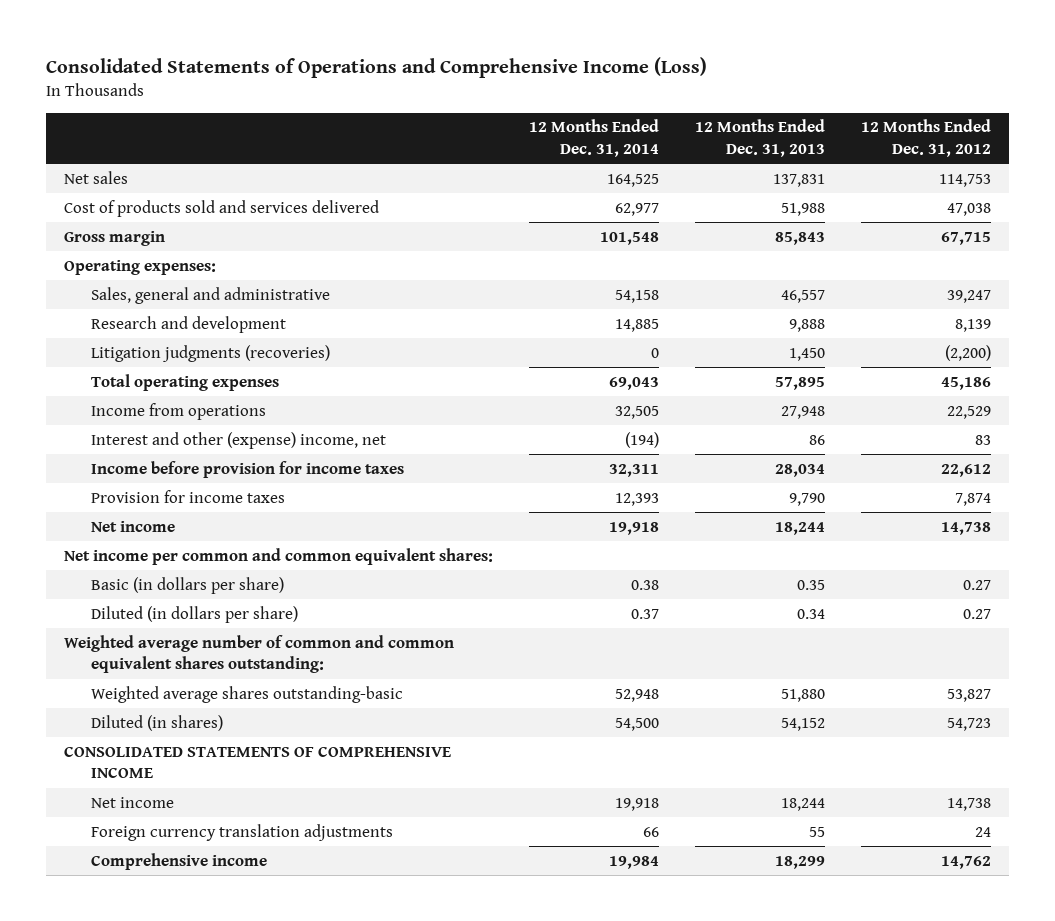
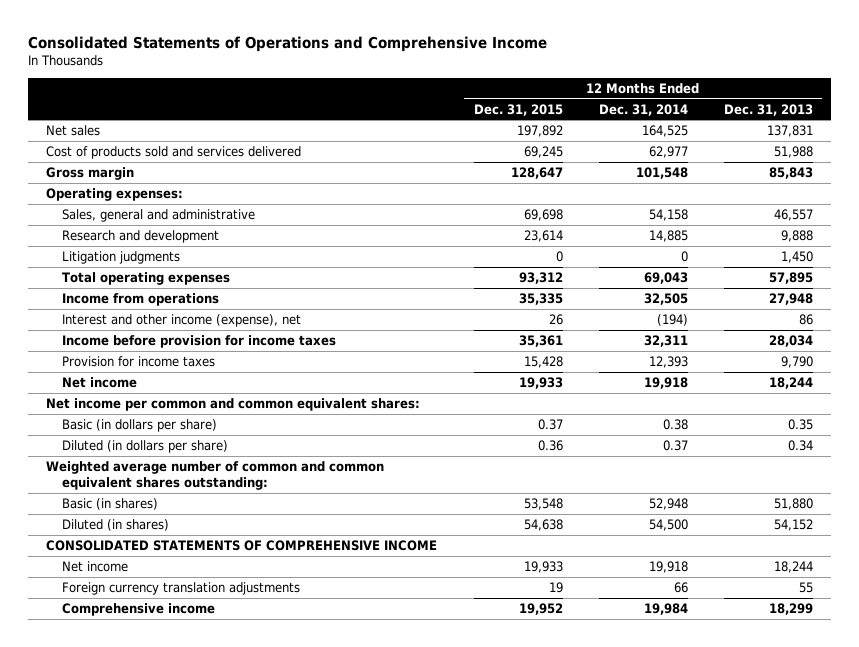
- Consolidated Statements of Operations and Comprehensive Income (Loss)
+ Consolidated Statements of Operations and Comprehensive Income
- | 12 Months Ended Dec. 31, 2014 | 12 Months Ended Dec. 31, 2013 | 12 Months Ended Dec. 31, 2012
+ | 12 Months Ended Dec. 31, 2015 | 12 Months Ended Dec. 31, 2014 | 12 Months Ended Dec. 31, 2013
- Litigation judgments (recoveries) | 0 | 1,450 | (2,200)
+ Litigation judgments | 0 | 0 | 1,450
- Interest and other (expense) income, net | (194) | 86 | 83
+ Interest and other income (expense), net | 26 | (194) | 86
- Weighted average shares outstanding-basic | 52,948 | 51,880 | 53,827
+ Basic (in shares) | 53,548 | 52,948 | 51,880

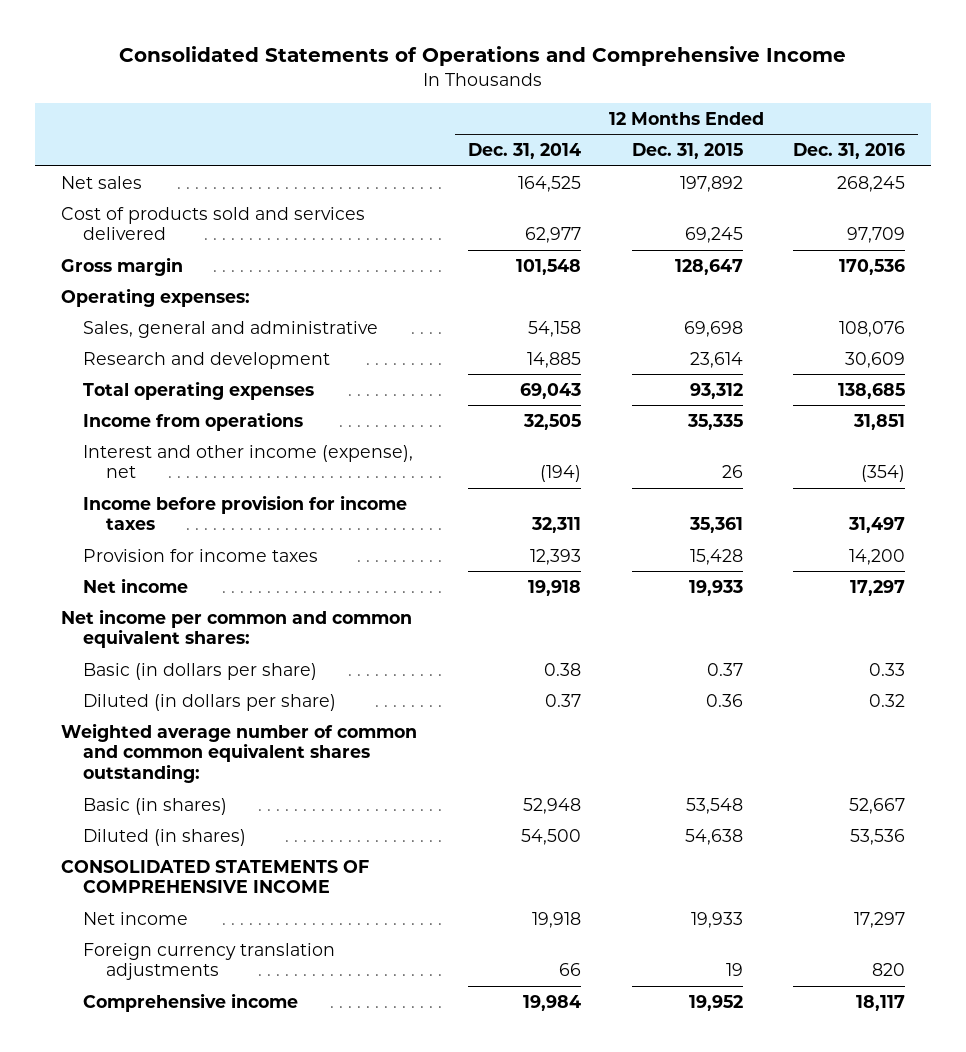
- | 12 Months Ended Dec. 31, 2015 | 12 Months Ended Dec. 31, 2014 | 12 Months Ended Dec. 31, 2013
+ | 12 Months Ended Dec. 31, 2014 | 12 Months Ended Dec. 31, 2015 | 12 Months Ended Dec. 31, 2016
- Litigation judgments | 0 | 0 | 1,450

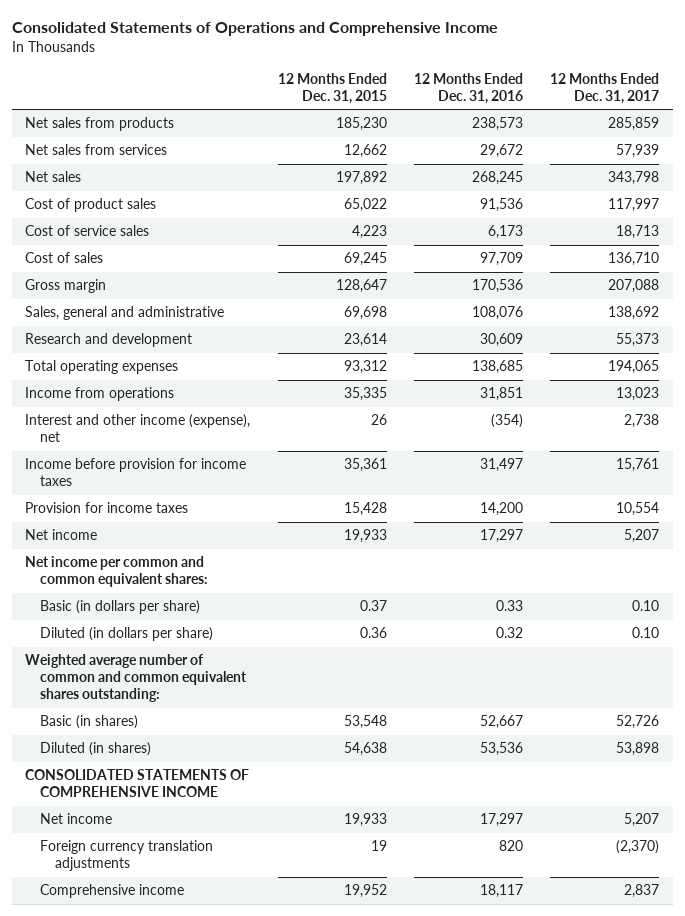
- | 12 Months Ended Dec. 31, 2014 | 12 Months Ended Dec. 31, 2015 | 12 Months Ended Dec. 31, 2016
+ | 12 Months Ended Dec. 31, 2015 | 12 Months Ended Dec. 31, 2016 | 12 Months Ended Dec. 31, 2017
+ Net sales from products | 185,230 | 238,573 | 285,859
+ Net sales from services | 12,662 | 29,672 | 57,939
- Cost of products sold and services delivered | 62,977 | 69,245 | 97,709
+ Cost of product sales | 65,022 | 91,536 | 117,997
+ Cost of service sales | 4,223 | 6,173 | 18,713
+ Cost of sales | 69,245 | 97,709 | 136,710
- Operating expenses:

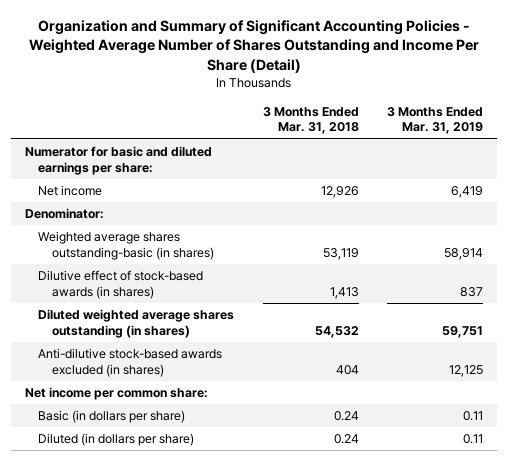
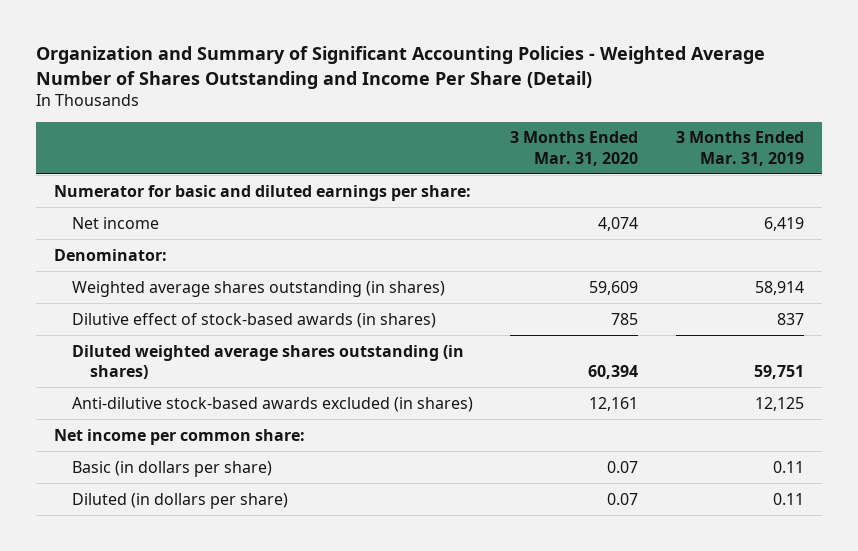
- | 3 Months Ended Mar. 31, 2018 | 3 Months Ended Mar. 31, 2019
+ | 3 Months Ended Mar. 31, 2020 | 3 Months Ended Mar. 31, 2019
- Weighted average shares outstanding-basic (in shares) | 53,119 | 58,914
+ Weighted average shares outstanding (in shares) | 59,609 | 58,914

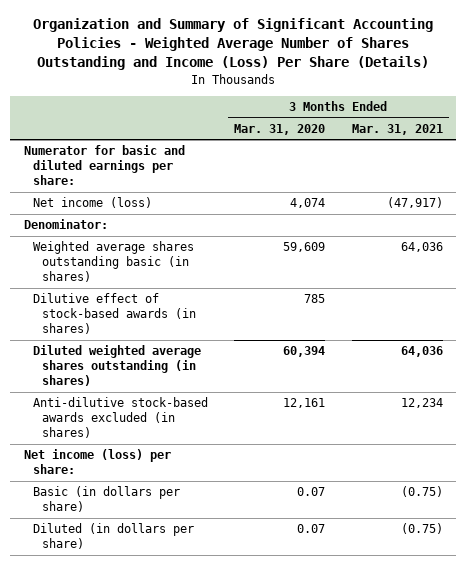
- Organization and Summary of Significant Accounting Policies - Weighted Average Number of Shares Outstanding and Income Per Share (Detail)
+ Organization and Summary of Significant Accounting Policies - Weighted Average Number of Shares Outstanding and Income (Loss) Per Share (Details)
- | 3 Months Ended Mar. 31, 2020 | 3 Months Ended Mar. 31, 2019
+ | 3 Months Ended Mar. 31, 2020 | 3 Months Ended Mar. 31, 2021
- Net income | 4,074 | 6,419
+ Net income (loss) | 4,074 | (47,917)
- Weighted average shares outstanding (in shares) | 59,609 | 58,914
+ Weighted average shares outstanding basic (in shares) | 59,609 | 64,036
- Net income per common share:
+ Net income (loss) per share:

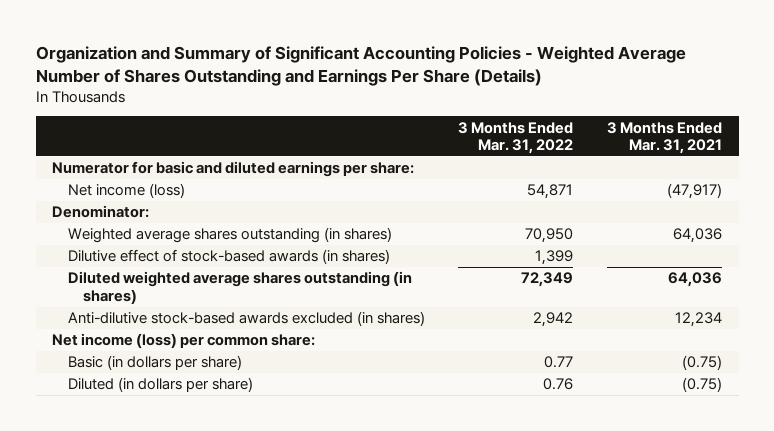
- Organization and Summary of Significant Accounting Policies - Weighted Average Number of Shares Outstanding and Income (Loss) Per Share (Details)
+ Organization and Summary of Significant Accounting Policies - Weighted Average Number of Shares Outstanding and Earnings Per Share (Details)
- | 3 Months Ended Mar. 31, 2020 | 3 Months Ended Mar. 31, 2021
+ | 3 Months Ended Mar. 31, 2022 | 3 Months Ended Mar. 31, 2021
- Weighted average shares outstanding basic (in shares) | 59,609 | 64,036
+ Weighted average shares outstanding (in shares) | 70,950 | 64,036
- Net income (loss) per share:
+ Net income (loss) per common share:

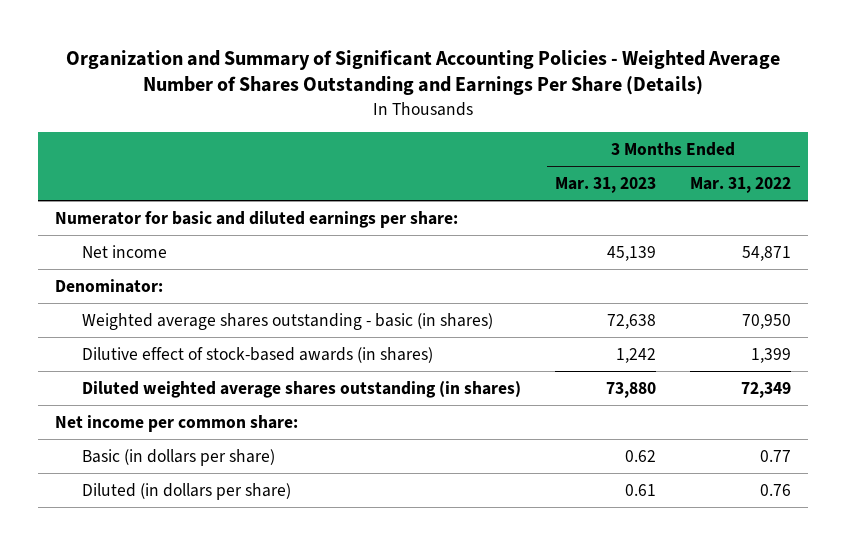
- | 3 Months Ended Mar. 31, 2022 | 3 Months Ended Mar. 31, 2021
+ | 3 Months Ended Mar. 31, 2023 | 3 Months Ended Mar. 31, 2022
- Net income (loss) | 54,871 | (47,917)
+ Net income | 45,139 | 54,871
- Weighted average shares outstanding (in shares) | 70,950 | 64,036
+ Weighted average shares outstanding - basic (in shares) | 72,638 | 70,950
- Anti-dilutive stock-based awards excluded (in shares) | 2,942 | 12,234
- Net income (loss) per common share:
+ Net income per common share:

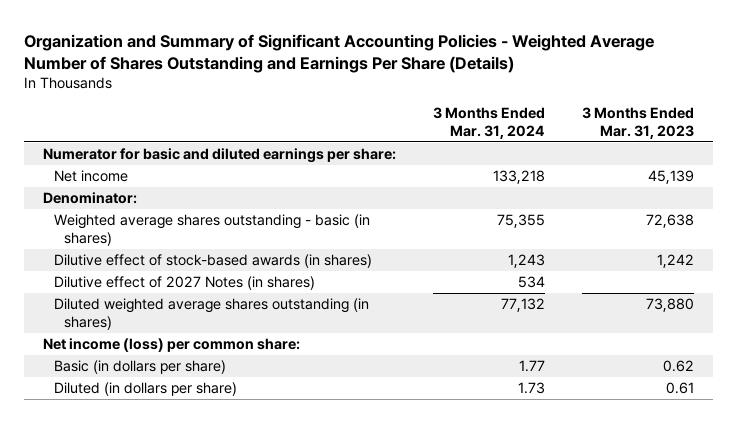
- | 3 Months Ended Mar. 31, 2023 | 3 Months Ended Mar. 31, 2022
+ | 3 Months Ended Mar. 31, 2024 | 3 Months Ended Mar. 31, 2023
+ Dilutive effect of 2027 Notes (in shares) | 534 |
- Net income per common share:
+ Net income (loss) per common share:

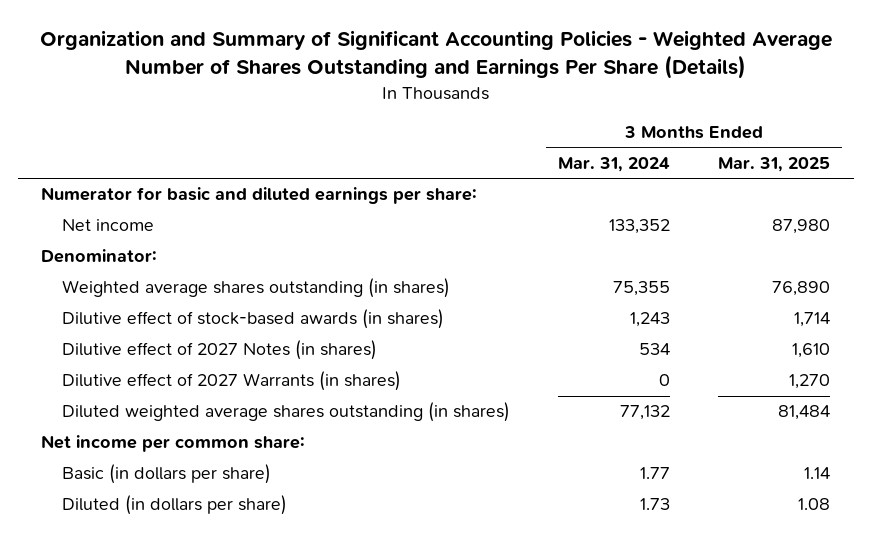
- | 3 Months Ended Mar. 31, 2024 | 3 Months Ended Mar. 31, 2023
+ | 3 Months Ended Mar. 31, 2024 | 3 Months Ended Mar. 31, 2025
- Net income | 133,218 | 45,139
+ Net income | 133,352 | 87,980
- Weighted average shares outstanding - basic (in shares) | 75,355 | 72,638
+ Weighted average shares outstanding (in shares) | 75,355 | 76,890
+ Dilutive effect of 2027 Warrants (in shares) | 0 | 1,270
- Net income (loss) per common share:
+ Net income per common share:

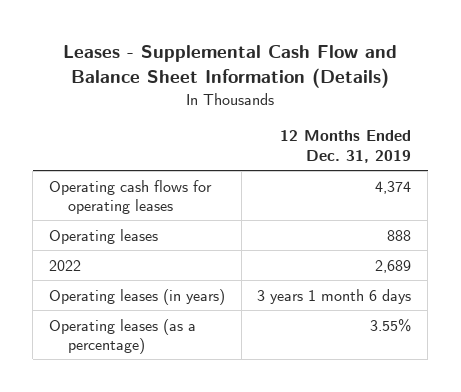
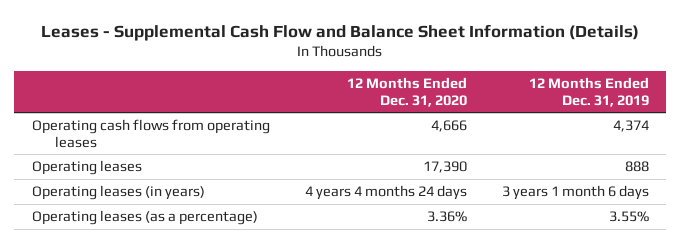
- | 12 Months Ended Dec. 31, 2019
+ | 12 Months Ended Dec. 31, 2020 | 12 Months Ended Dec. 31, 2019
- Operating cash flows for operating leases | 4,374
+ Operating cash flows from operating leases | 4,666 | 4,374
- 2022 | 2,689

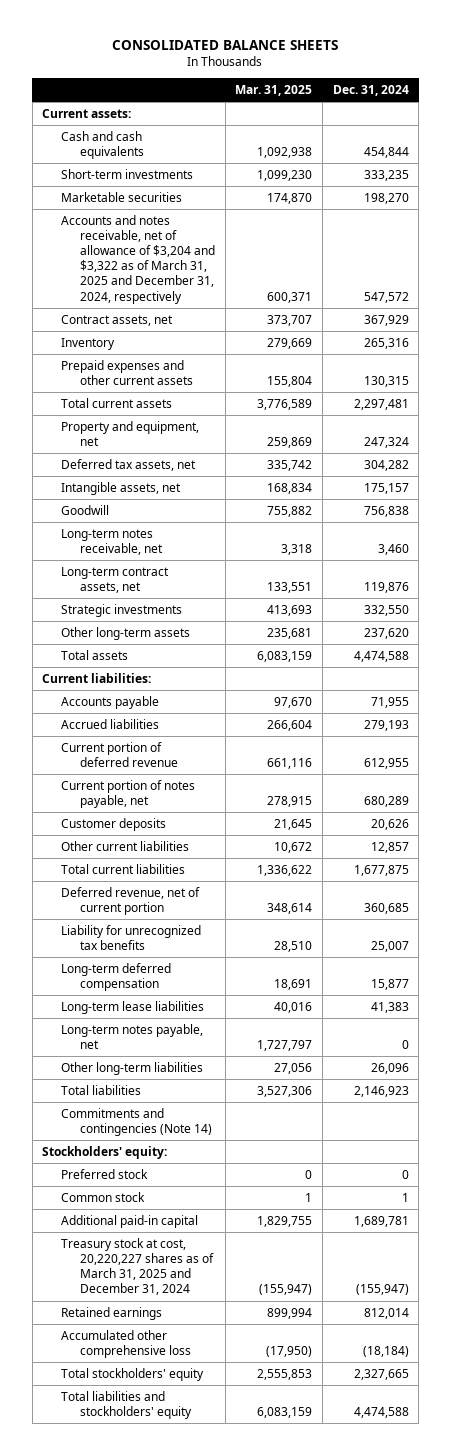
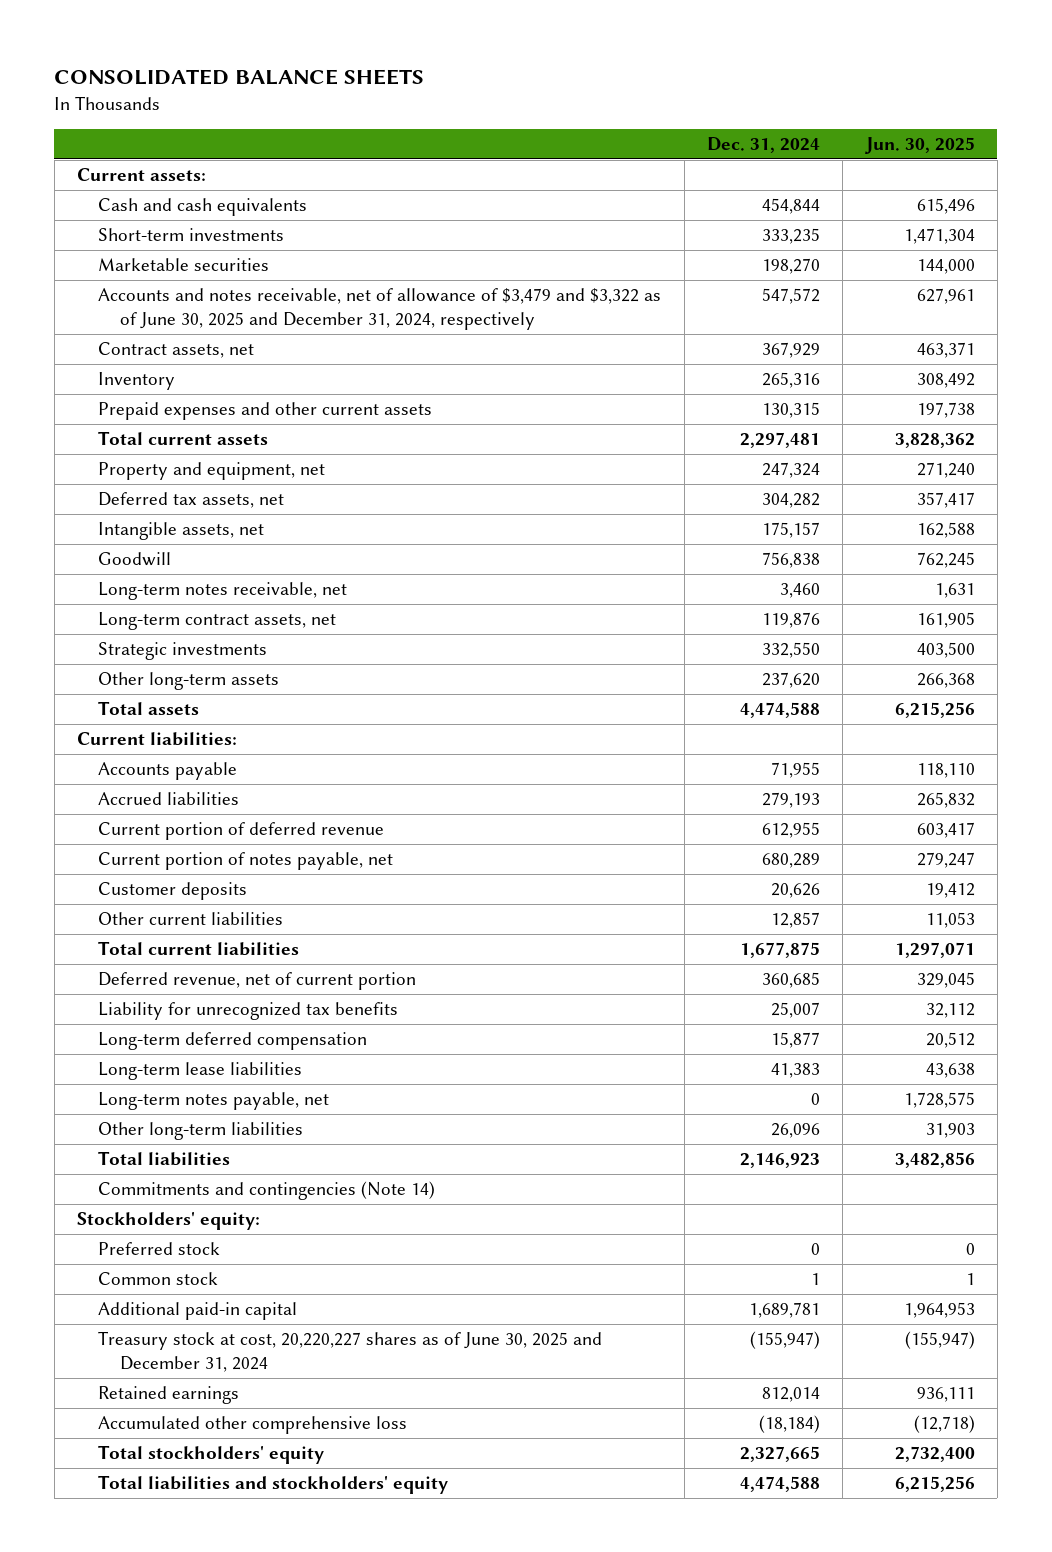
- | Mar. 31, 2025 | Dec. 31, 2024
+ | Dec. 31, 2024 | Jun. 30, 2025
- Accounts and notes receivable, net of allowance of $3,204 and $3,322 as of March 31, 2025 and December 31, 2024, respectively | 600,371 | 547,572
+ Accounts and notes receivable, net of allowance of $3,479 and $3,322 as of June 30, 2025 and December 31, 2024, respectively | 547,572 | 627,961
- Treasury stock at cost, 20,220,227 shares as of March 31, 2025 and December 31, 2024 | (155,947) | (155,947)
+ Treasury stock at cost, 20,220,227 shares as of June 30, 2025 and December 31, 2024 | (155,947) | (155,947)

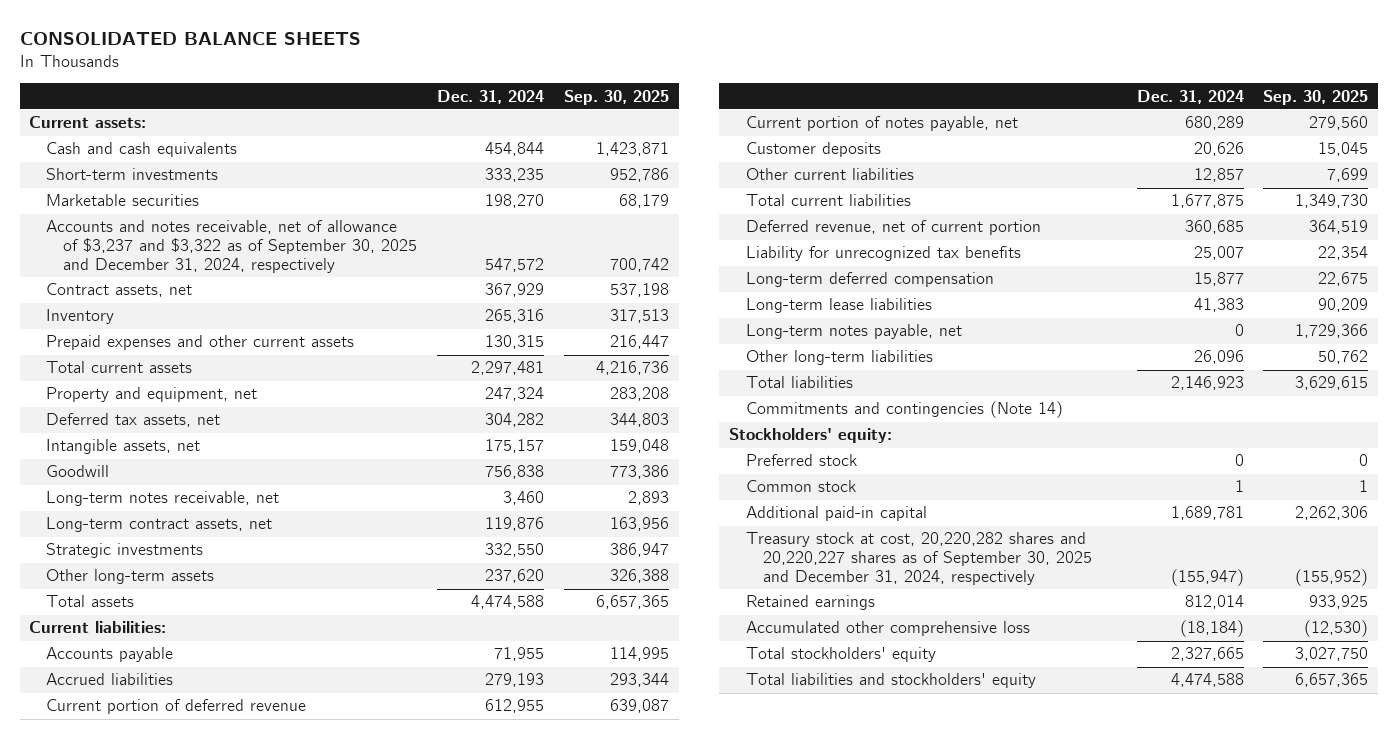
- | Dec. 31, 2024 | Jun. 30, 2025
+ | Dec. 31, 2024 | Sep. 30, 2025
- Accounts and notes receivable, net of allowance of $3,479 and $3,322 as of June 30, 2025 and December 31, 2024, respectively | 547,572 | 627,961
+ Accounts and notes receivable, net of allowance of $3,237 and $3,322 as of September 30, 2025 and December 31, 2024, respectively | 547,572 | 700,742
- Treasury stock at cost, 20,220,227 shares as of June 30, 2025 and December 31, 2024 | (155,947) | (155,947)
+ Treasury stock at cost, 20,220,282 shares and 20,220,227 shares as of September 30, 2025 and December 31, 2024, respectively | (155,947) | (155,952)

